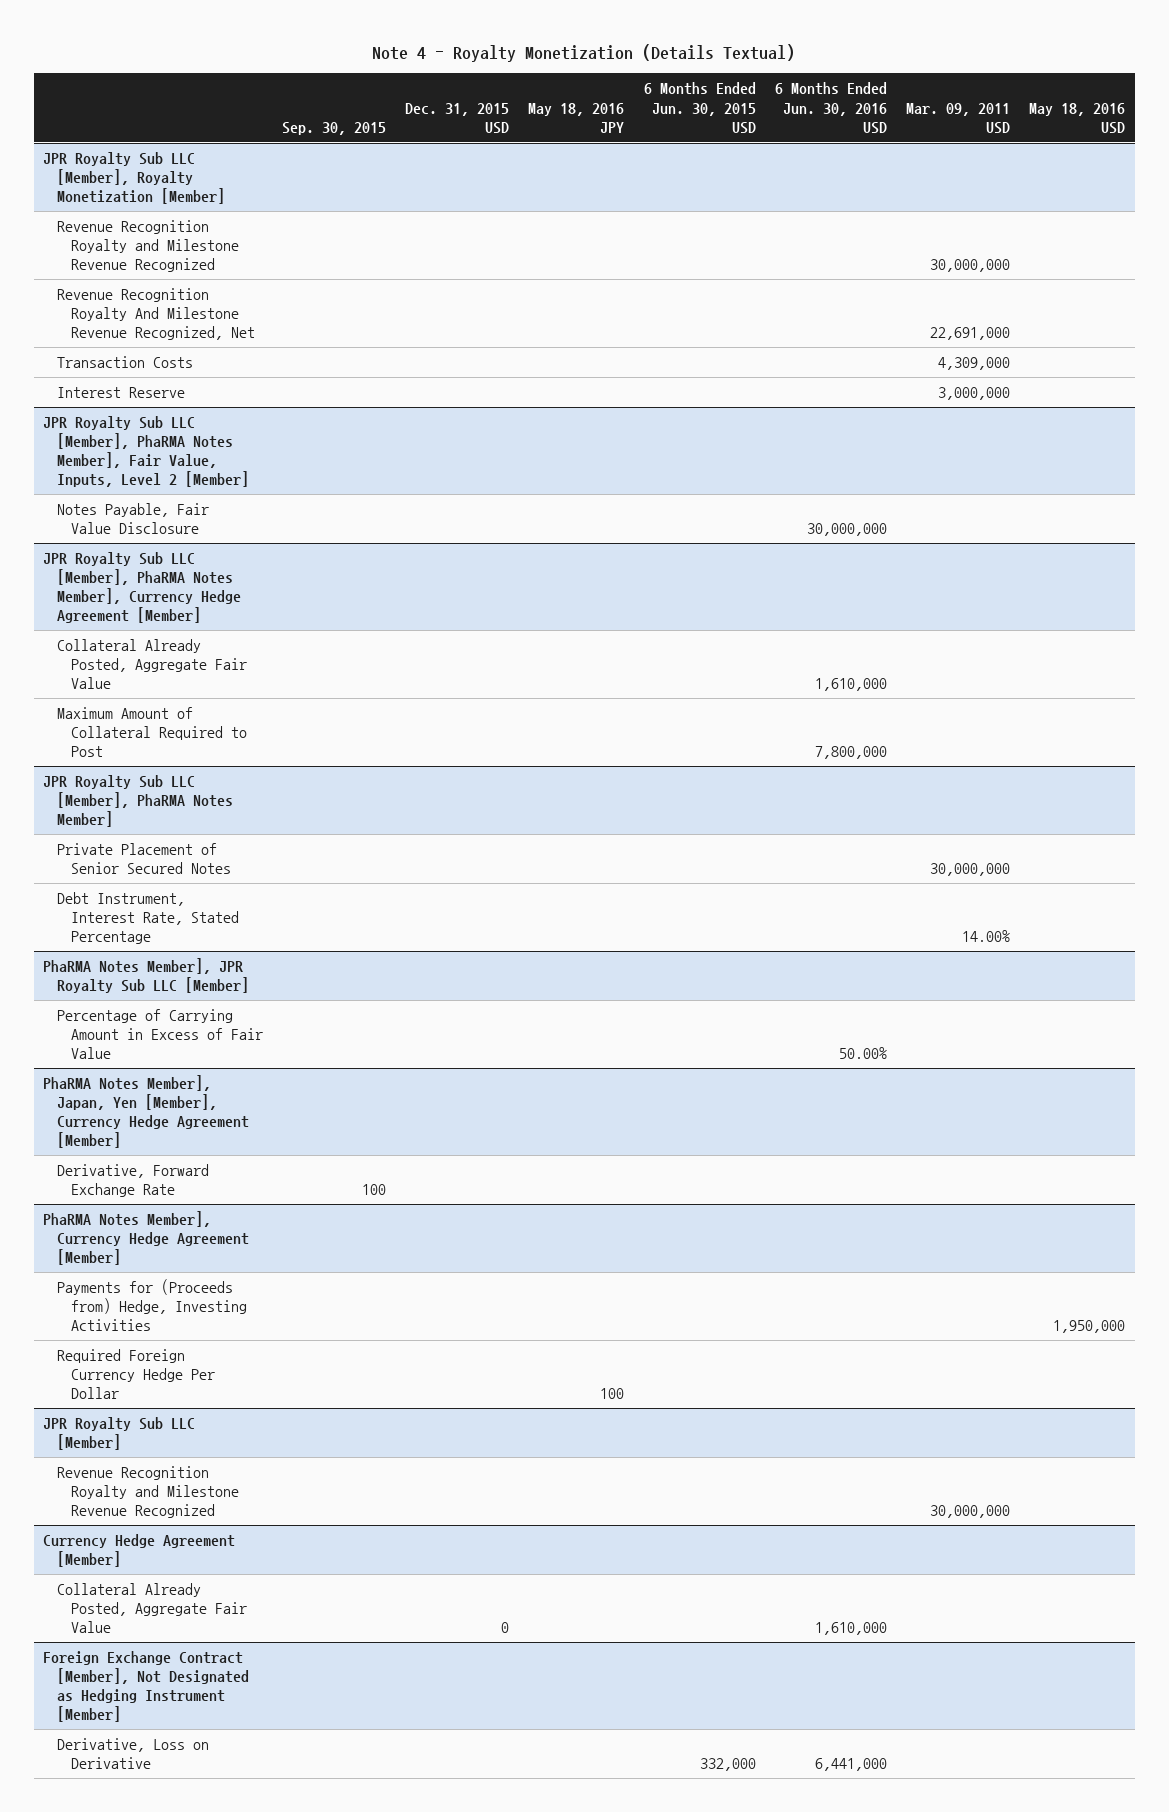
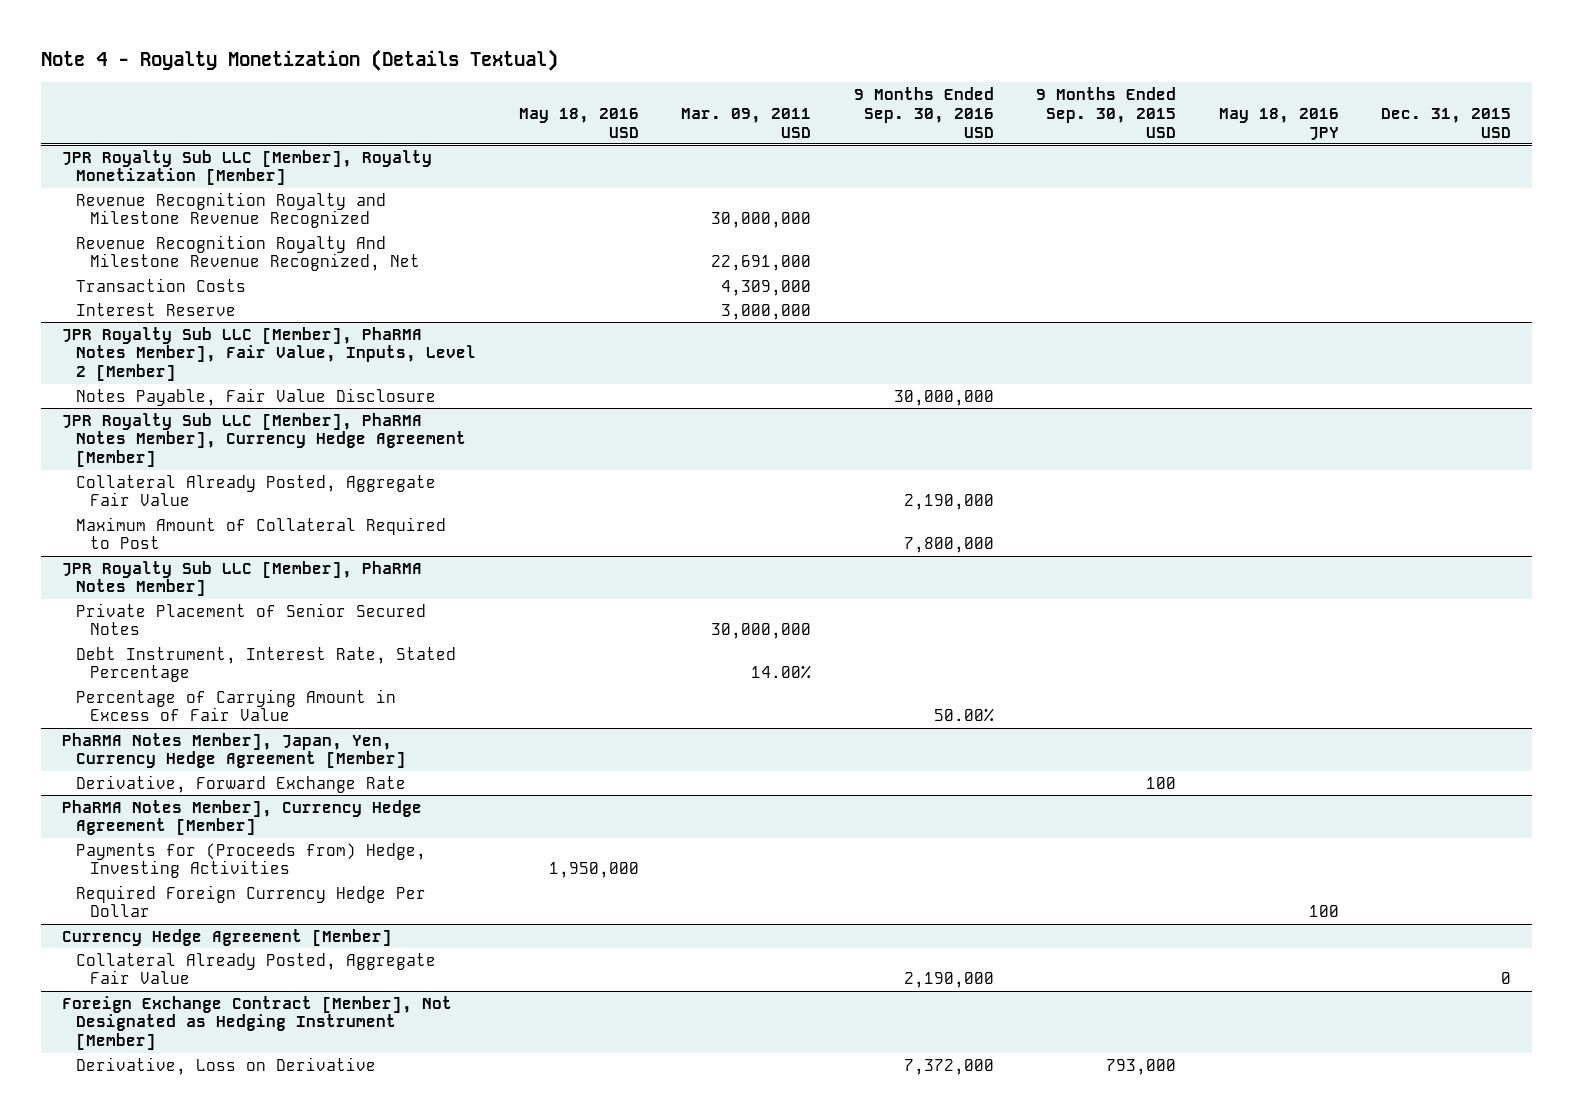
- | Sep. 30, 2015 | Dec. 31, 2015 USD | May 18, 2016 JPY | 6 Months Ended Jun. 30, 2015 USD | 6 Months Ended Jun. 30, 2016 USD | Mar. 09, 2011 USD | May 18, 2016 USD
+ | May 18, 2016 USD | Mar. 09, 2011 USD | 9 Months Ended Sep. 30, 2016 USD | 9 Months Ended Sep. 30, 2015 USD | May 18, 2016 JPY | Dec. 31, 2015 USD
- PhaRMA Notes Member], JPR Royalty Sub LLC [Member]
- Percentage of Carrying Amount in Excess of Fair Value | | | | | 50.00% | |
- PhaRMA Notes Member], Japan, Yen [Member], Currency Hedge Agreement [Member]
@ JPR Royalty Sub LLC [Member], PhaRMA Notes Member]
+ Percentage of Carrying Amount in Excess of Fair Value | | | 50.00% | | |
+ PhaRMA Notes Member], Japan, Yen, Currency Hedge Agreement [Member]
- JPR Royalty Sub LLC [Member]
- Revenue Recognition Royalty and Milestone Revenue Recognized | | | | | | 30,000,000 |

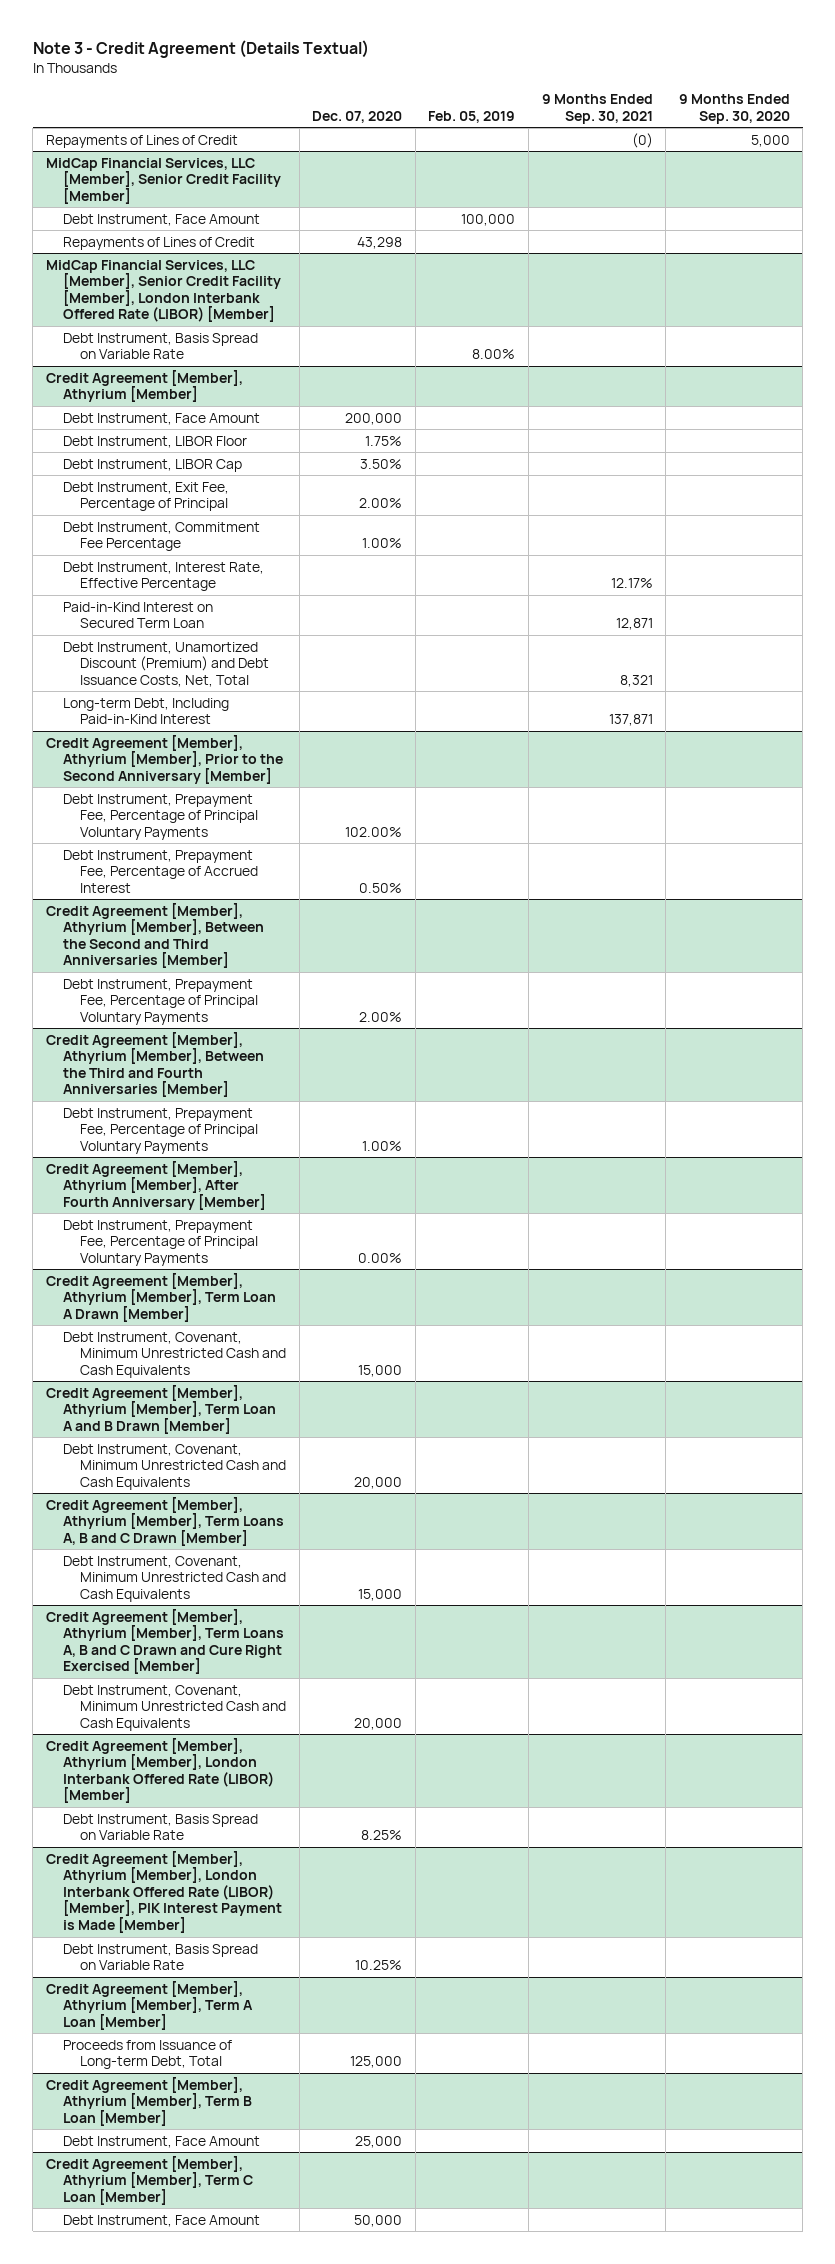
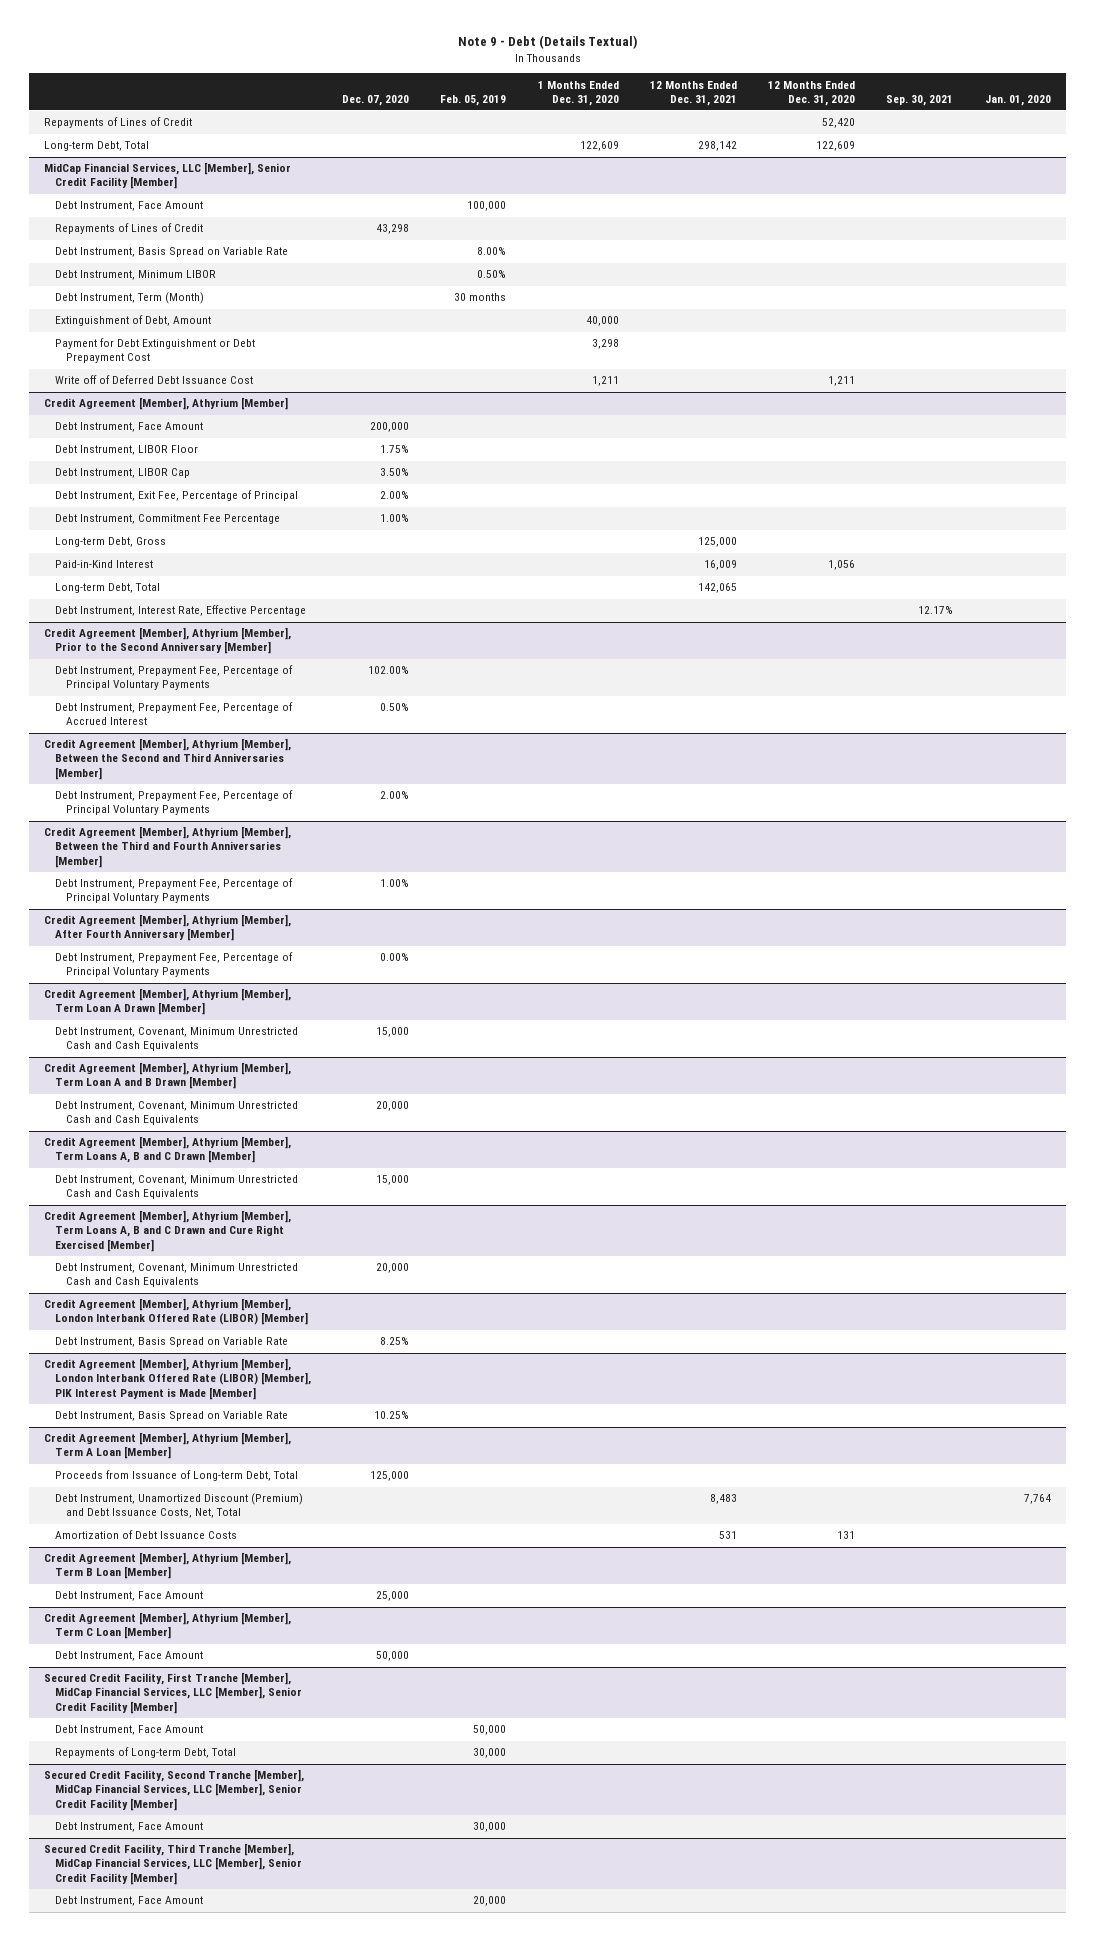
- Note 3 - Credit Agreement (Details Textual)
+ Note 9 - Debt (Details Textual)
- | Dec. 07, 2020 | Feb. 05, 2019 | 9 Months Ended Sep. 30, 2021 | 9 Months Ended Sep. 30, 2020
+ | Dec. 07, 2020 | Feb. 05, 2019 | 1 Months Ended Dec. 31, 2020 | 12 Months Ended Dec. 31, 2021 | 12 Months Ended Dec. 31, 2020 | Sep. 30, 2021 | Jan. 01, 2020
+ Long-term Debt, Total | | | 122,609 | 298,142 | 122,609 | |
- MidCap Financial Services, LLC [Member], Senior Credit Facility [Member], London Interbank Offered Rate (LIBOR) [Member]
- Debt Instrument, Basis Spread on Variable Rate | | 8.00% | |
@ MidCap Financial Services, LLC [Member], Senior Credit Facility [Member]
+ Debt Instrument, Basis Spread on Variable Rate | | 8.00% | | | | |
+ Debt Instrument, Minimum LIBOR | | 0.50% | | | | |
+ Debt Instrument, Term (Month) | | 30 months | | | | |
+ Extinguishment of Debt, Amount | | | 40,000 | | | |
+ Payment for Debt Extinguishment or Debt Prepayment Cost | | | 3,298 | | | |
+ Write off of Deferred Debt Issuance Cost | | | 1,211 | | 1,211 | |
@ Credit Agreement [Member], Athyrium [Member]
+ Long-term Debt, Gross | | | | 125,000 | | |
+ Paid-in-Kind Interest | | | | 16,009 | 1,056 | |
+ Long-term Debt, Total | | | | 142,065 | | |
- Paid-in-Kind Interest on Secured Term Loan | | | 12,871 |
- Debt Instrument, Unamortized Discount (Premium) and Debt Issuance Costs, Net, Total | | | 8,321 |
- Long-term Debt, Including Paid-in-Kind Interest | | | 137,871 |
@ Credit Agreement [Member], Athyrium [Member], Term A Loan [Member]
+ Debt Instrument, Unamortized Discount (Premium) and Debt Issuance Costs, Net, Total | | | | 8,483 | | | 7,764
+ Amortization of Debt Issuance Costs | | | | 531 | 131 | |
+ Secured Credit Facility, First Tranche [Member], MidCap Financial Services, LLC [Member], Senior Credit Facility [Member]
+ Debt Instrument, Face Amount | | 50,000 | | | | |
+ Repayments of Long-term Debt, Total | | 30,000 | | | | |
+ Secured Credit Facility, Second Tranche [Member], MidCap Financial Services, LLC [Member], Senior Credit Facility [Member]
+ Debt Instrument, Face Amount | | 30,000 | | | | |
+ Secured Credit Facility, Third Tranche [Member], MidCap Financial Services, LLC [Member], Senior Credit Facility [Member]
+ Debt Instrument, Face Amount | | 20,000 | | | | |

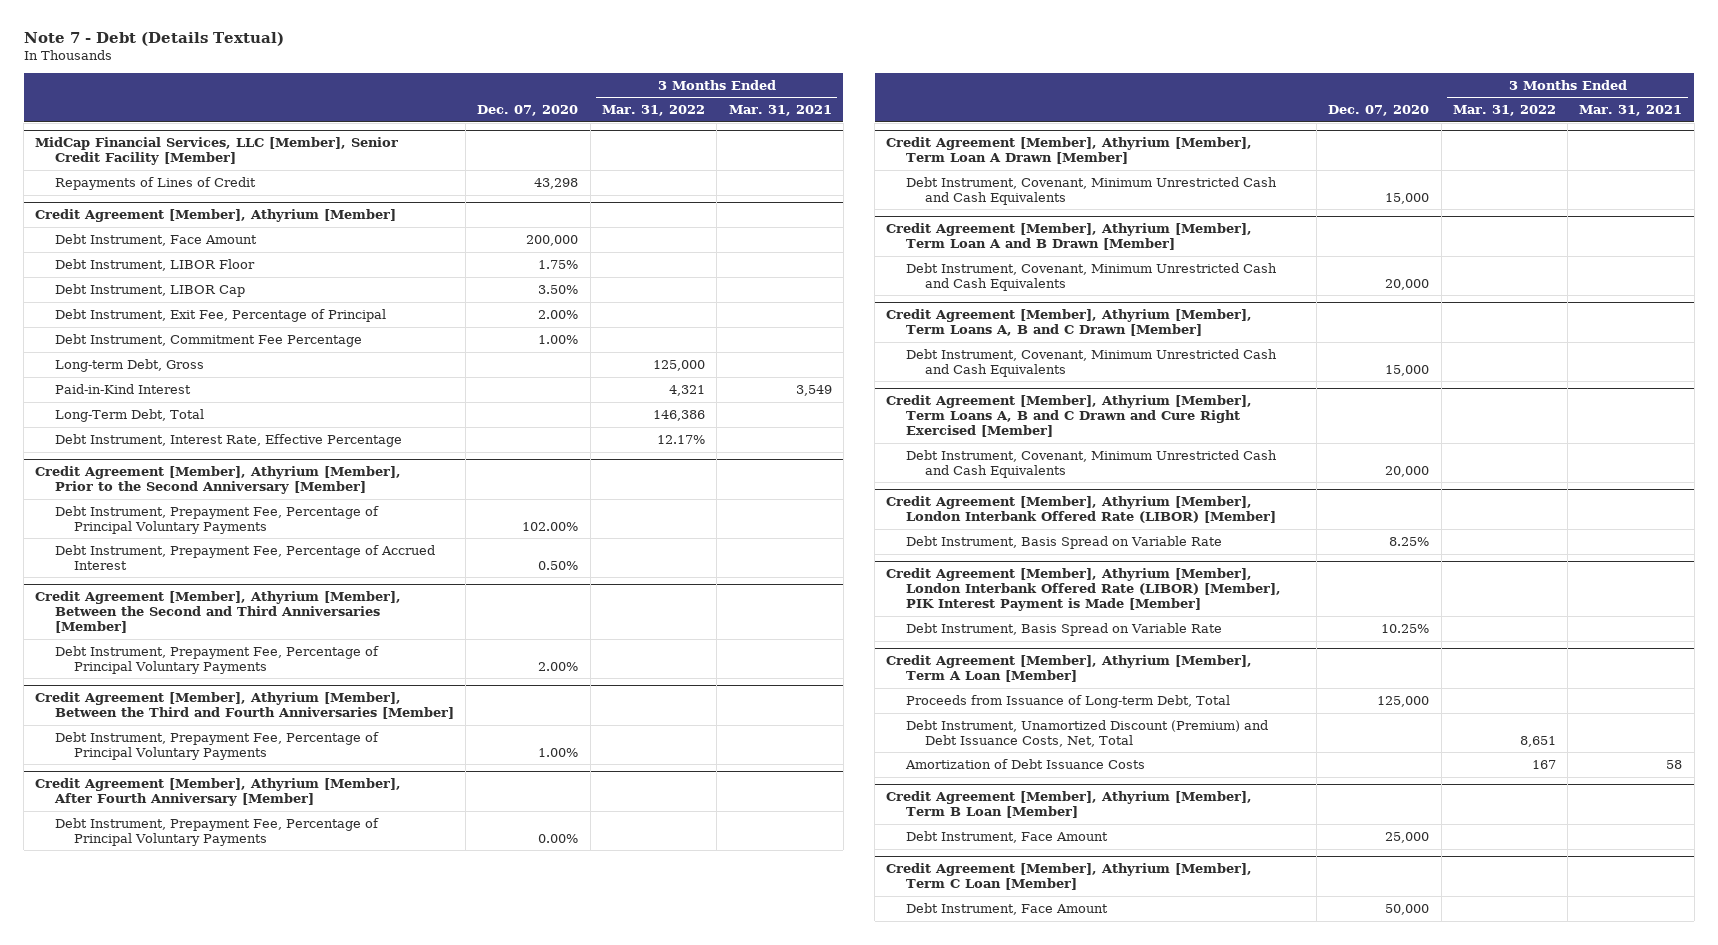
- Note 9 - Debt (Details Textual)
+ Note 7 - Debt (Details Textual)
- | Dec. 07, 2020 | Feb. 05, 2019 | 1 Months Ended Dec. 31, 2020 | 12 Months Ended Dec. 31, 2021 | 12 Months Ended Dec. 31, 2020 | Sep. 30, 2021 | Jan. 01, 2020
+ | Dec. 07, 2020 | 3 Months Ended Mar. 31, 2022 | 3 Months Ended Mar. 31, 2021
- Repayments of Lines of Credit | | | | | 52,420 | |
- Long-term Debt, Total | | | 122,609 | 298,142 | 122,609 | |
@ MidCap Financial Services, LLC [Member], Senior Credit Facility [Member]
- Debt Instrument, Face Amount | | 100,000 | | | | |
- Debt Instrument, Basis Spread on Variable Rate | | 8.00% | | | | |
- Debt Instrument, Minimum LIBOR | | 0.50% | | | | |
- Debt Instrument, Term (Month) | | 30 months | | | | |
- Extinguishment of Debt, Amount | | | 40,000 | | | |
- Payment for Debt Extinguishment or Debt Prepayment Cost | | | 3,298 | | | |
- Write off of Deferred Debt Issuance Cost | | | 1,211 | | 1,211 | |
@ Credit Agreement [Member], Athyrium [Member]
- Long-term Debt, Total | | | | 142,065 | | |
+ Long-Term Debt, Total | | 146,386 |
- Secured Credit Facility, First Tranche [Member], MidCap Financial Services, LLC [Member], Senior Credit Facility [Member]
- Debt Instrument, Face Amount | | 50,000 | | | | |
- Repayments of Long-term Debt, Total | | 30,000 | | | | |
- Secured Credit Facility, Second Tranche [Member], MidCap Financial Services, LLC [Member], Senior Credit Facility [Member]
- Debt Instrument, Face Amount | | 30,000 | | | | |
- Secured Credit Facility, Third Tranche [Member], MidCap Financial Services, LLC [Member], Senior Credit Facility [Member]
- Debt Instrument, Face Amount | | 20,000 | | | | |

